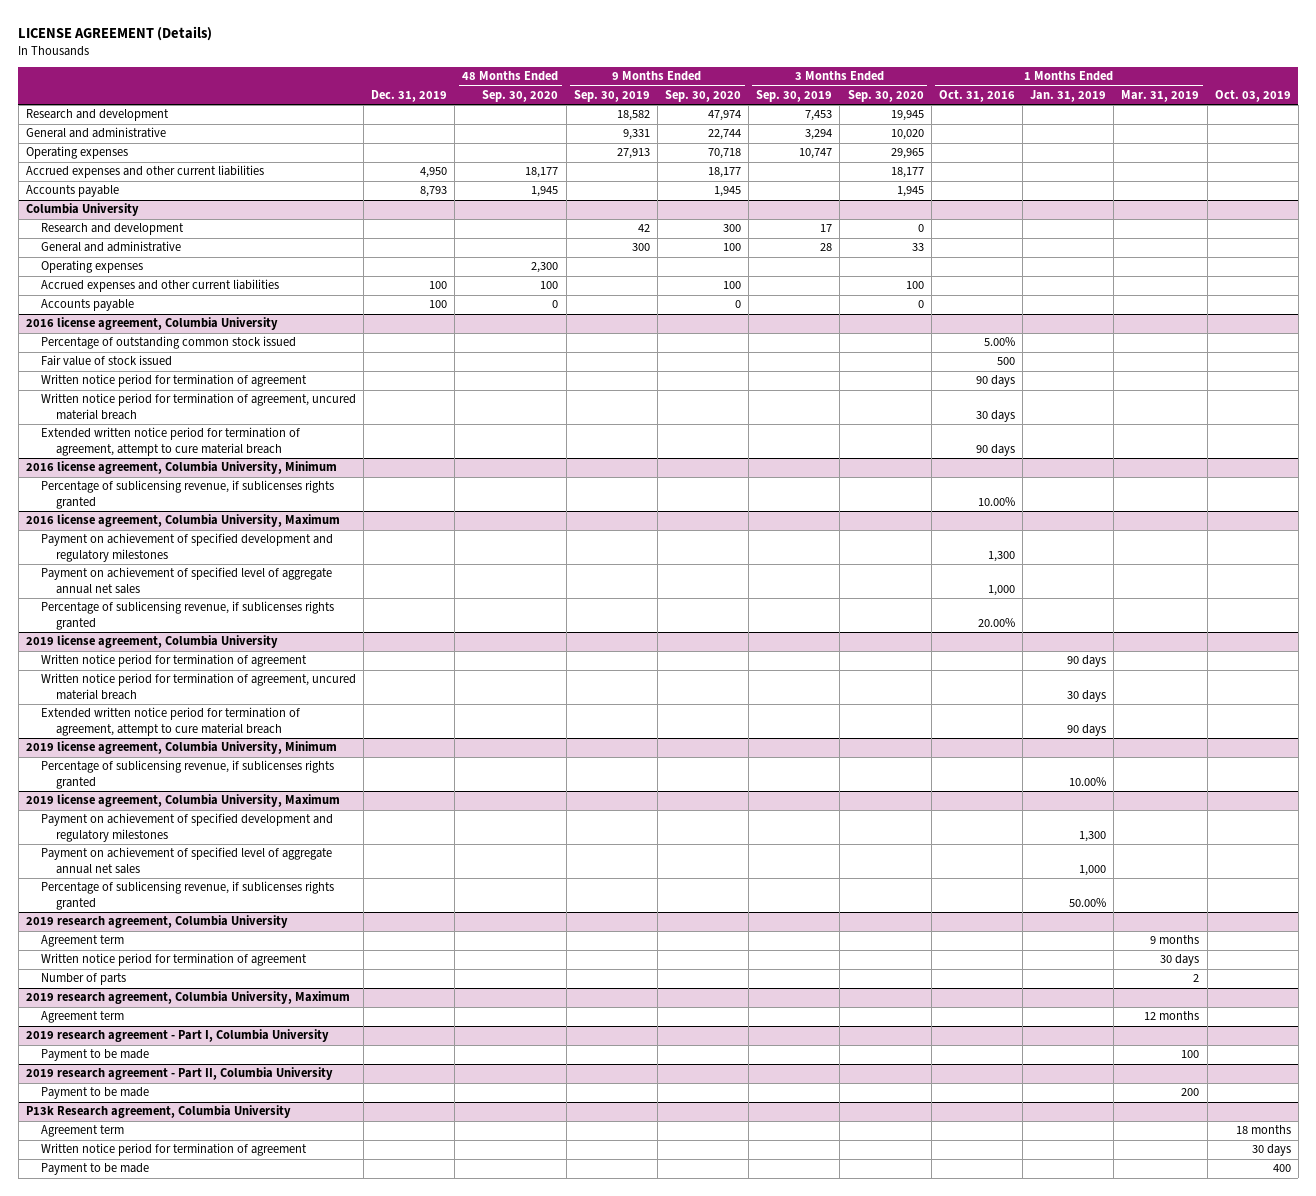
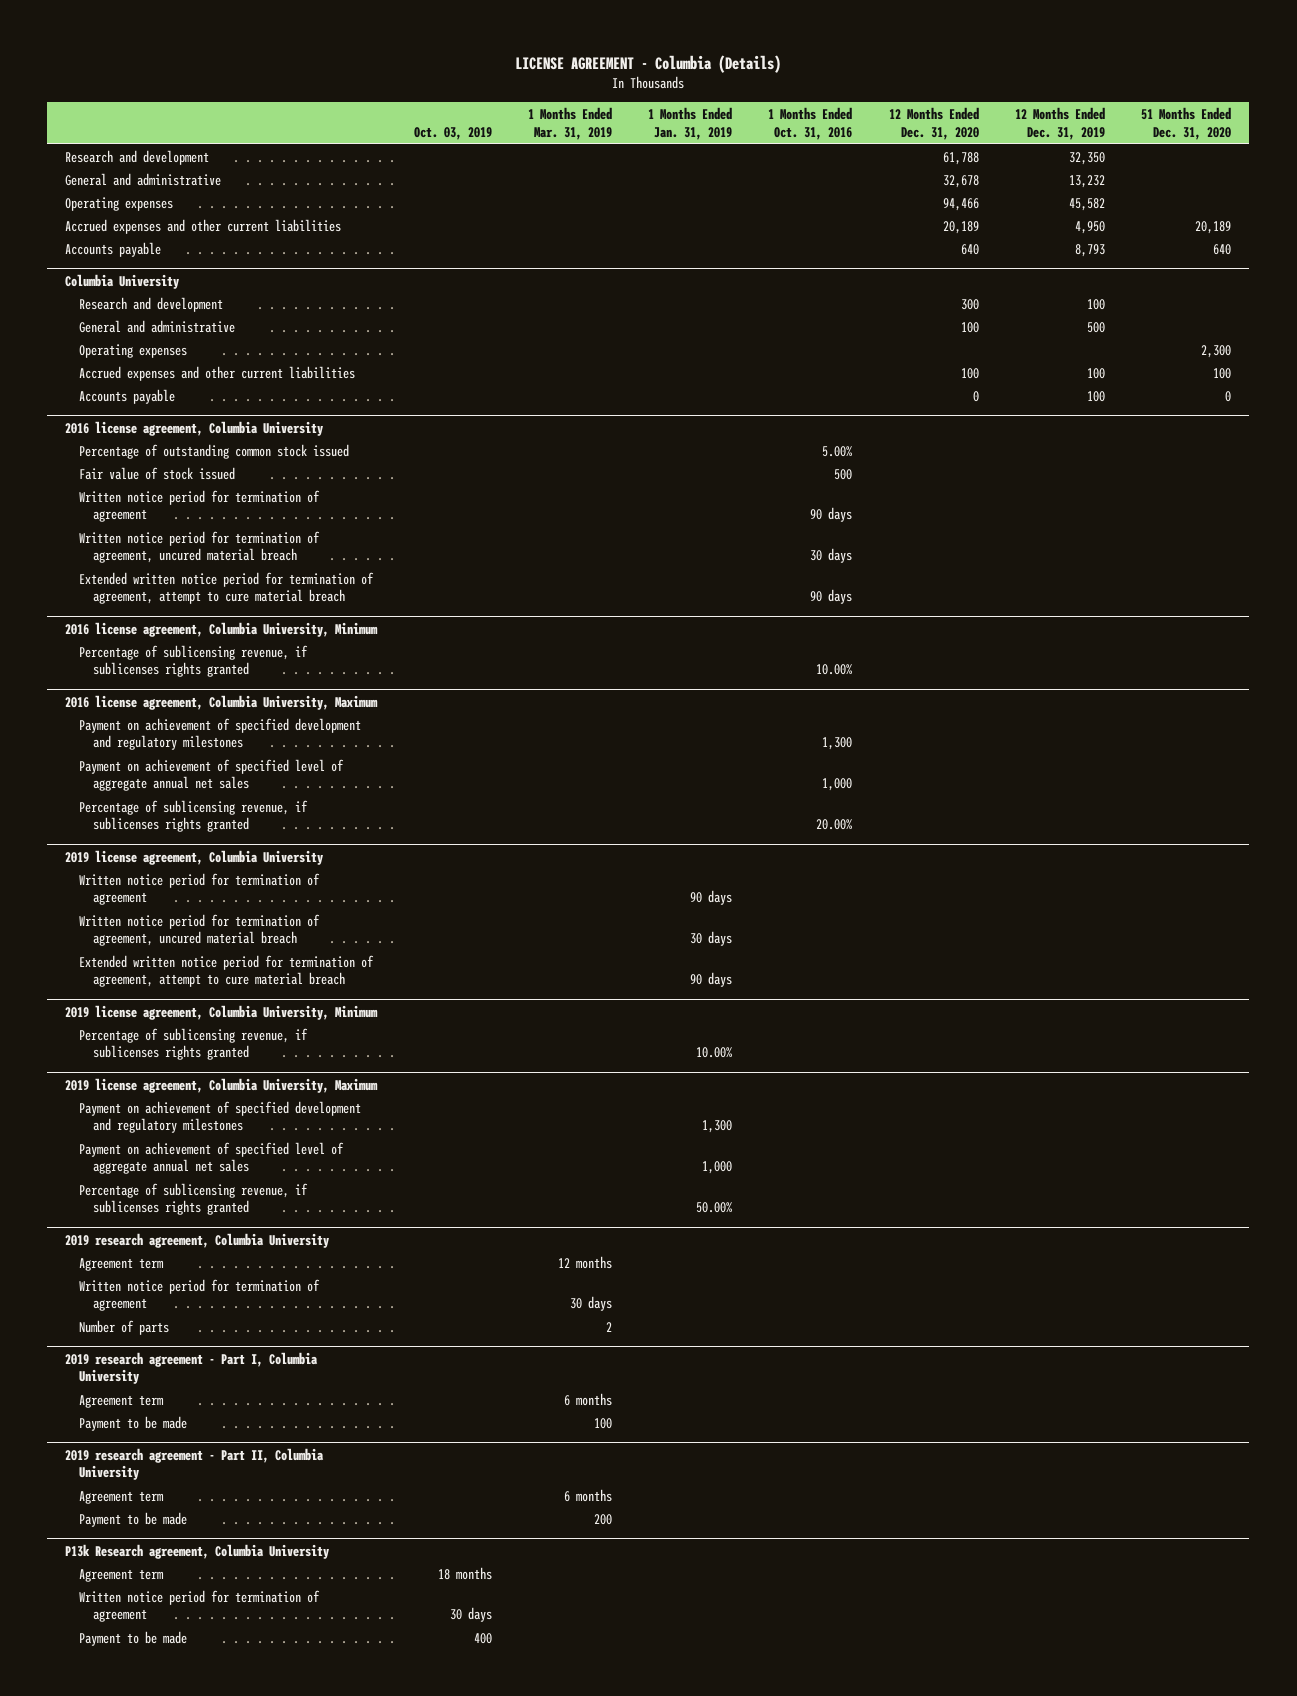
- LICENSE AGREEMENT (Details)
+ LICENSE AGREEMENT - Columbia (Details)
- | Dec. 31, 2019 | 48 Months Ended Sep. 30, 2020 | 9 Months Ended Sep. 30, 2019 | 9 Months Ended Sep. 30, 2020 | 3 Months Ended Sep. 30, 2019 | 3 Months Ended Sep. 30, 2020 | 1 Months Ended Oct. 31, 2016 | 1 Months Ended Jan. 31, 2019 | 1 Months Ended Mar. 31, 2019 | Oct. 03, 2019
+ | Oct. 03, 2019 | 1 Months Ended Mar. 31, 2019 | 1 Months Ended Jan. 31, 2019 | 1 Months Ended Oct. 31, 2016 | 12 Months Ended Dec. 31, 2020 | 12 Months Ended Dec. 31, 2019 | 51 Months Ended Dec. 31, 2020
@ 2019 research agreement, Columbia University
- Agreement term | | | | | | | | | 9 months |
+ Agreement term | | 12 months | | | | |
- 2019 research agreement, Columbia University, Maximum
- Agreement term | | | | | | | | | 12 months |
@ 2019 research agreement - Part I, Columbia University
+ Agreement term | | 6 months | | | | |
@ 2019 research agreement - Part II, Columbia University
+ Agreement term | | 6 months | | | | |

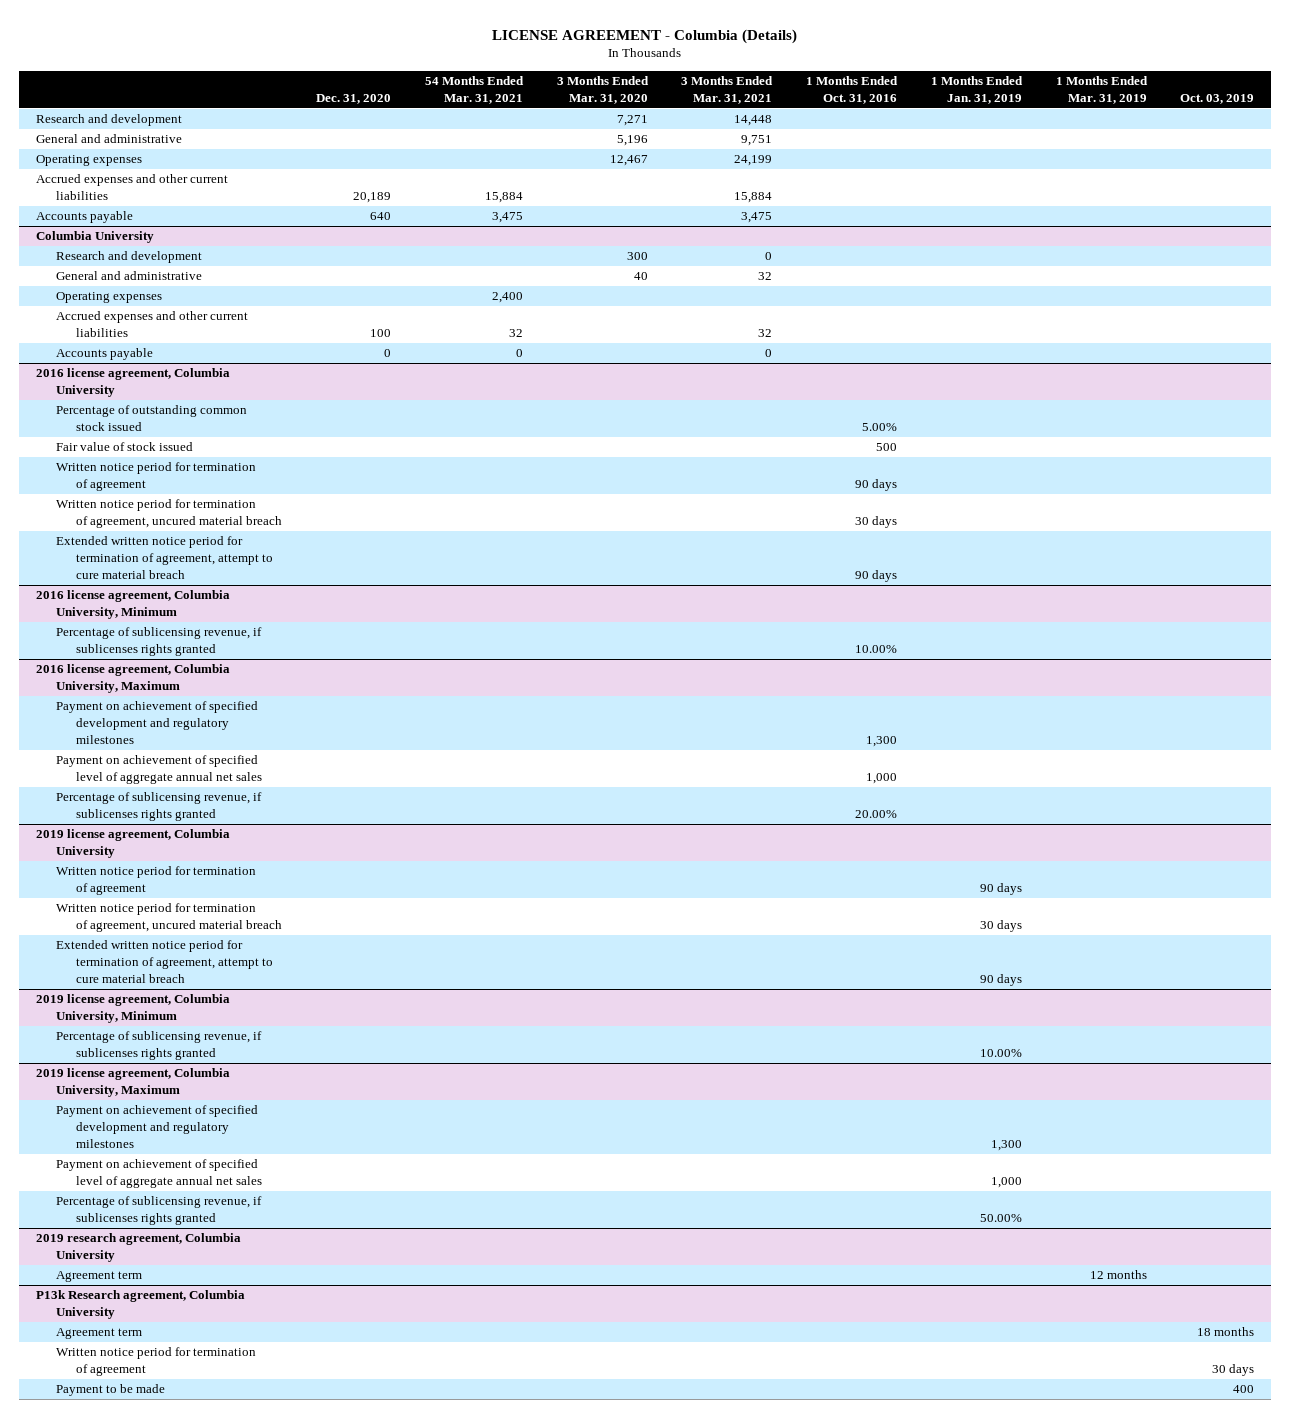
- | Oct. 03, 2019 | 1 Months Ended Mar. 31, 2019 | 1 Months Ended Jan. 31, 2019 | 1 Months Ended Oct. 31, 2016 | 12 Months Ended Dec. 31, 2020 | 12 Months Ended Dec. 31, 2019 | 51 Months Ended Dec. 31, 2020
+ | Dec. 31, 2020 | 54 Months Ended Mar. 31, 2021 | 3 Months Ended Mar. 31, 2020 | 3 Months Ended Mar. 31, 2021 | 1 Months Ended Oct. 31, 2016 | 1 Months Ended Jan. 31, 2019 | 1 Months Ended Mar. 31, 2019 | Oct. 03, 2019
@ 2019 research agreement, Columbia University
- Written notice period for termination of agreement | | 30 days | | | | |
- Number of parts | | 2 | | | | |
- 2019 research agreement - Part I, Columbia University
- Agreement term | | 6 months | | | | |
- Payment to be made | | 100 | | | | |
- 2019 research agreement - Part II, Columbia University
- Agreement term | | 6 months | | | | |
- Payment to be made | | 200 | | | | |

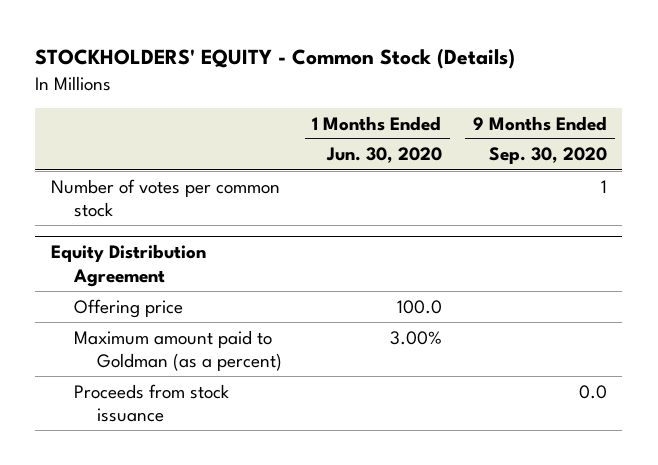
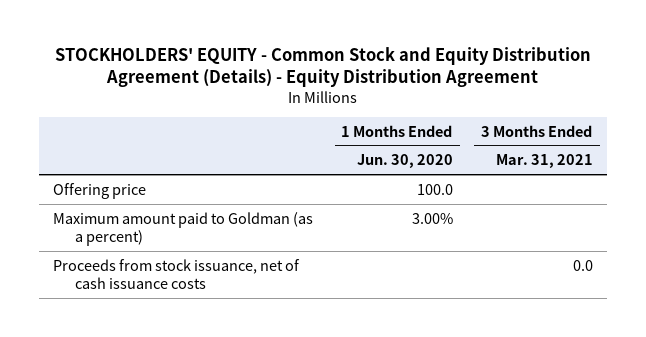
- STOCKHOLDERS' EQUITY - Common Stock (Details)
+ STOCKHOLDERS' EQUITY - Common Stock and Equity Distribution Agreement (Details) - Equity Distribution Agreement
- | 1 Months Ended Jun. 30, 2020 | 9 Months Ended Sep. 30, 2020
+ | 1 Months Ended Jun. 30, 2020 | 3 Months Ended Mar. 31, 2021
- Number of votes per common stock | | 1
- Equity Distribution Agreement
- Offering price | 100.0 |
- Maximum amount paid to Goldman (as a percent) | 3.00% |
- Proceeds from stock issuance | | 0.0
+ Offering price | 100.0 |
+ Maximum amount paid to Goldman (as a percent) | 3.00% |
+ Proceeds from stock issuance, net of cash issuance costs | | 0.0

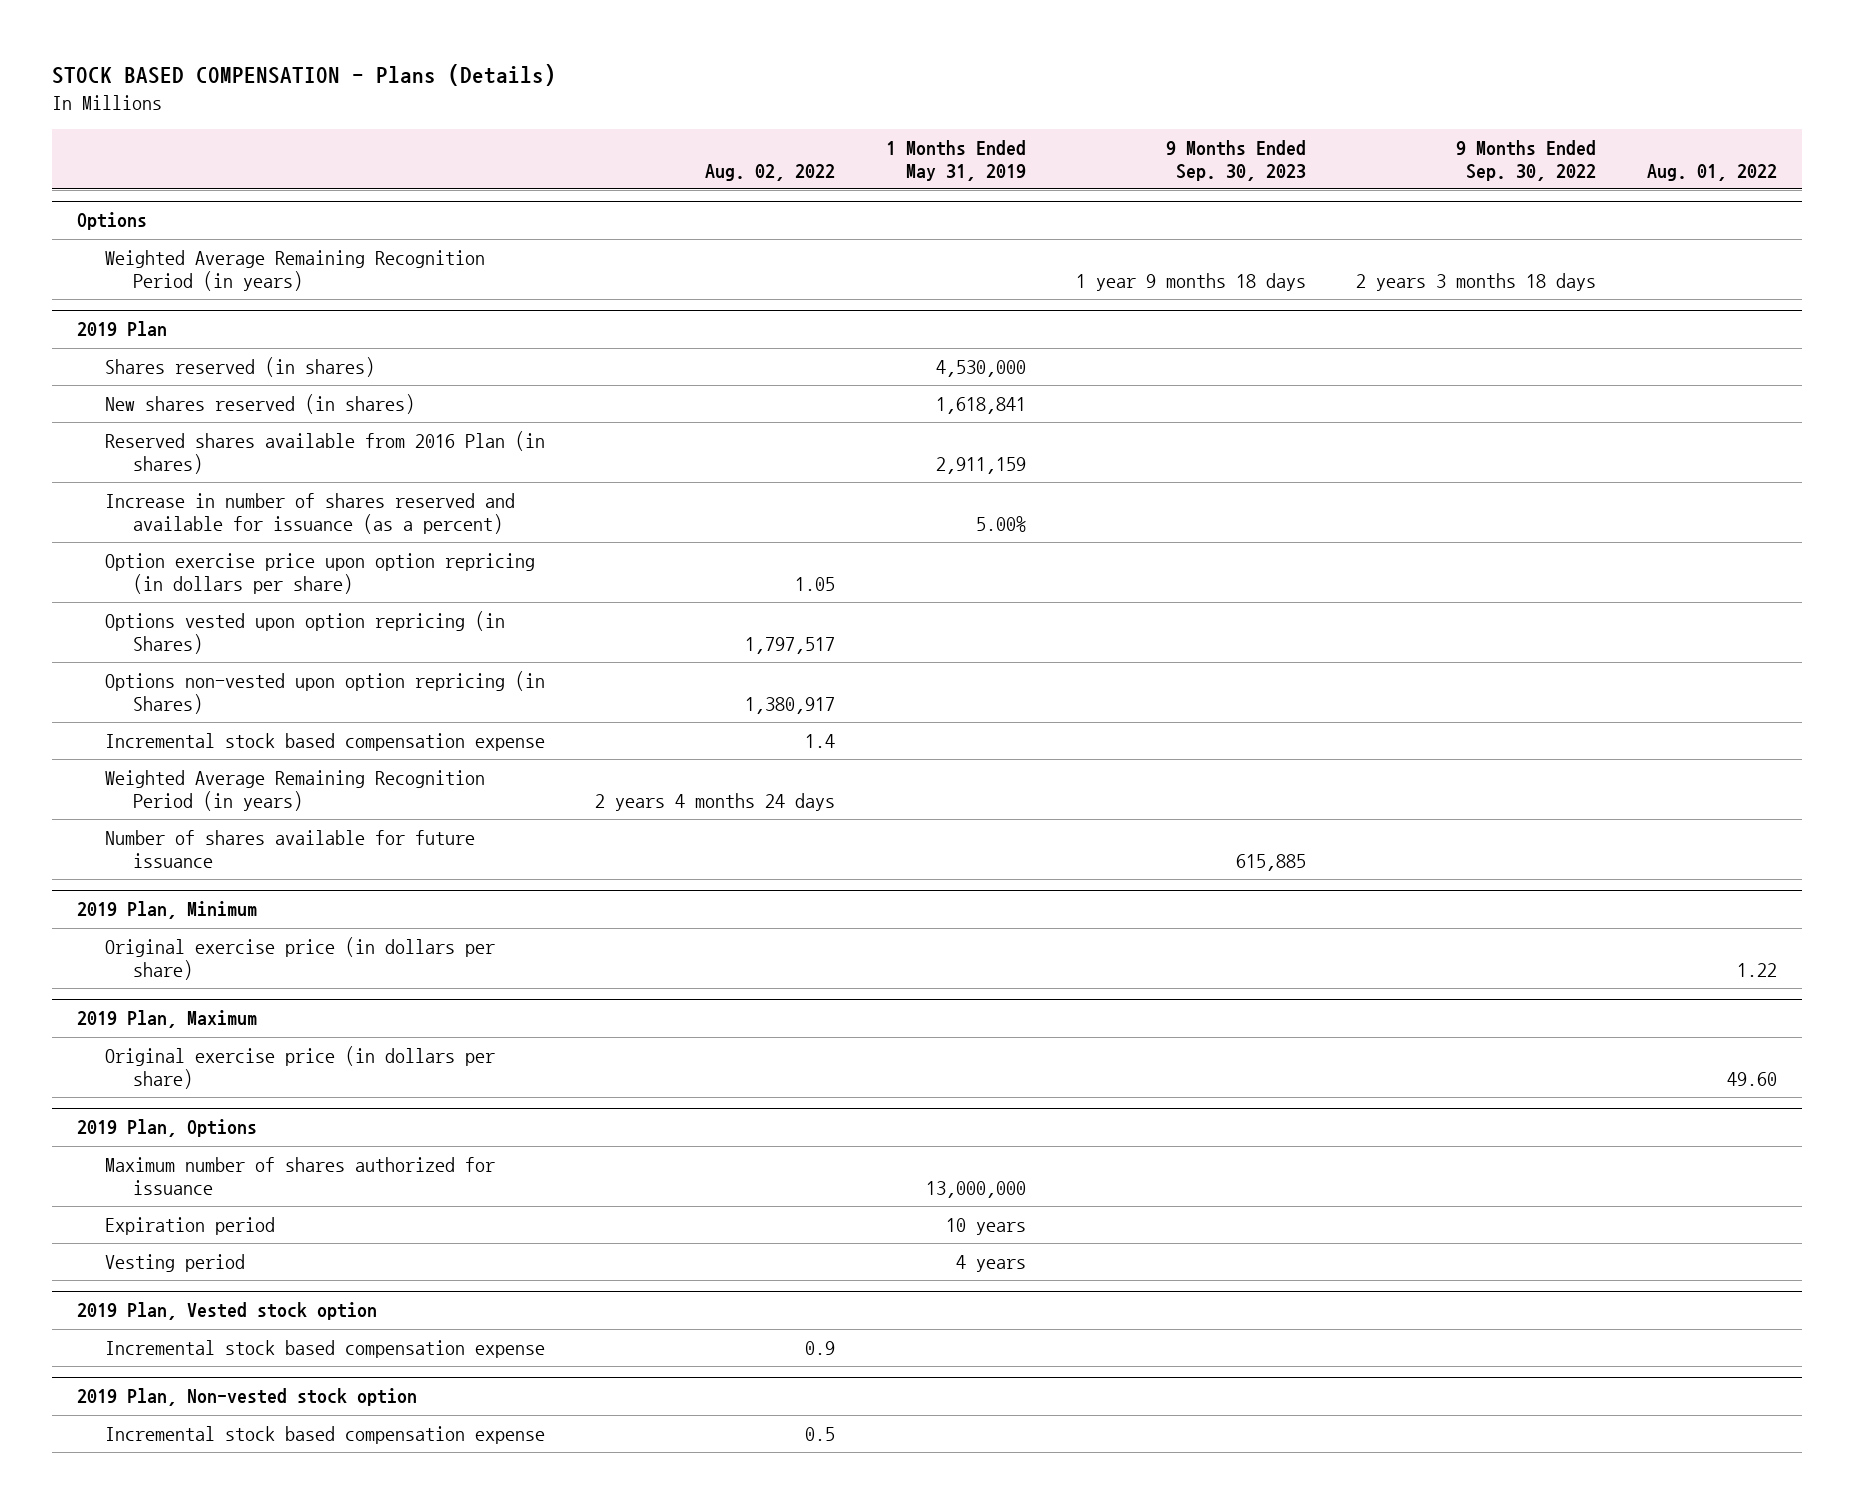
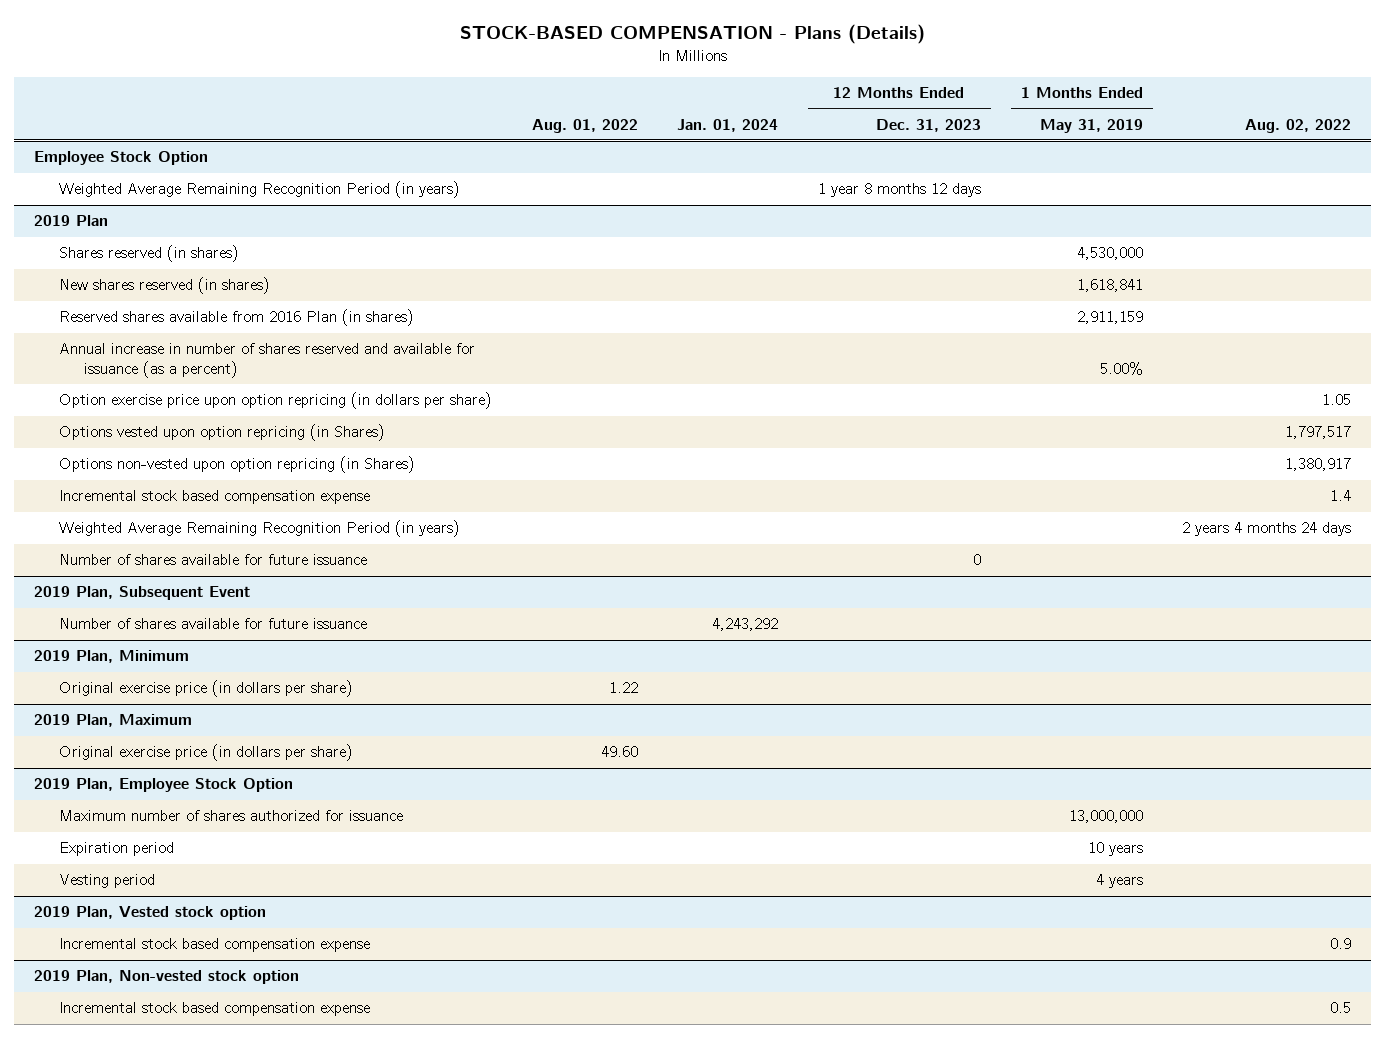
- STOCK BASED COMPENSATION - Plans (Details)
+ STOCK-BASED COMPENSATION - Plans (Details)
- | Aug. 02, 2022 | 1 Months Ended May 31, 2019 | 9 Months Ended Sep. 30, 2023 | 9 Months Ended Sep. 30, 2022 | Aug. 01, 2022
+ | Aug. 01, 2022 | Jan. 01, 2024 | 12 Months Ended Dec. 31, 2023 | 1 Months Ended May 31, 2019 | Aug. 02, 2022
- Options
+ Employee Stock Option
@ 2019 Plan
- Increase in number of shares reserved and available for issuance (as a percent) | | 5.00% | | |
+ Annual increase in number of shares reserved and available for issuance (as a percent) | | | | 5.00% |
+ 2019 Plan, Subsequent Event
+ Number of shares available for future issuance | | 4,243,292 | | |
- 2019 Plan, Options
+ 2019 Plan, Employee Stock Option

